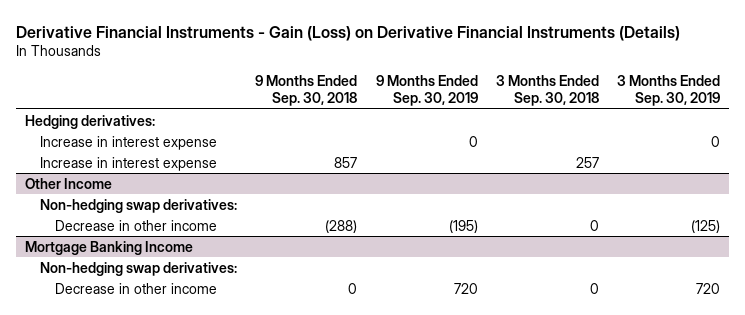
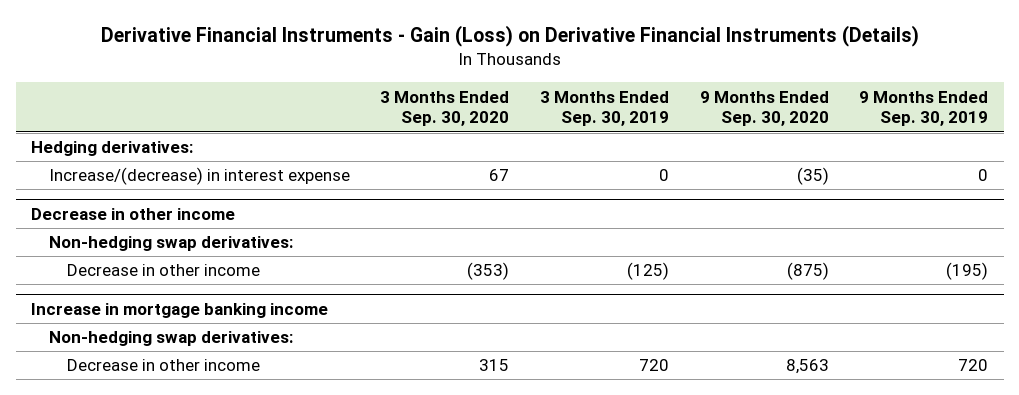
- | 9 Months Ended Sep. 30, 2018 | 9 Months Ended Sep. 30, 2019 | 3 Months Ended Sep. 30, 2018 | 3 Months Ended Sep. 30, 2019
+ | 3 Months Ended Sep. 30, 2020 | 3 Months Ended Sep. 30, 2019 | 9 Months Ended Sep. 30, 2020 | 9 Months Ended Sep. 30, 2019
- Increase in interest expense | | 0 | | 0
- Increase in interest expense | 857 | | 257 |
- Other Income
+ Increase/(decrease) in interest expense | 67 | 0 | (35) | 0
+ Decrease in other income
- Mortgage Banking Income
+ Increase in mortgage banking income

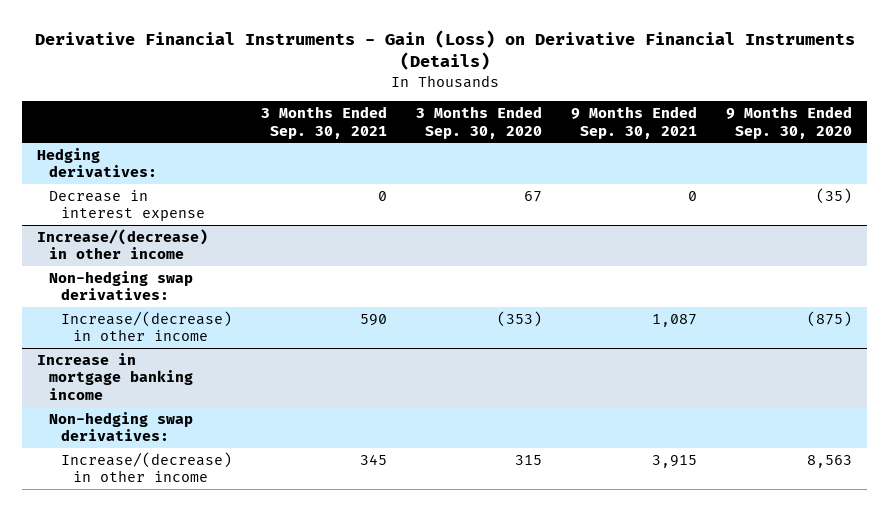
- | 3 Months Ended Sep. 30, 2020 | 3 Months Ended Sep. 30, 2019 | 9 Months Ended Sep. 30, 2020 | 9 Months Ended Sep. 30, 2019
+ | 3 Months Ended Sep. 30, 2021 | 3 Months Ended Sep. 30, 2020 | 9 Months Ended Sep. 30, 2021 | 9 Months Ended Sep. 30, 2020
- Increase/(decrease) in interest expense | 67 | 0 | (35) | 0
- Decrease in other income
+ Decrease in interest expense | 0 | 67 | 0 | (35)
+ Increase/(decrease) in other income
- Decrease in other income | (353) | (125) | (875) | (195)
+ Increase/(decrease) in other income | 590 | (353) | 1,087 | (875)
@ Increase in mortgage banking income
- Decrease in other income | 315 | 720 | 8,563 | 720
+ Increase/(decrease) in other income | 345 | 315 | 3,915 | 8,563

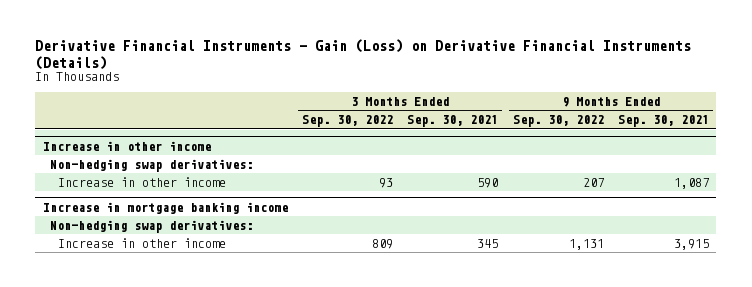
- | 3 Months Ended Sep. 30, 2021 | 3 Months Ended Sep. 30, 2020 | 9 Months Ended Sep. 30, 2021 | 9 Months Ended Sep. 30, 2020
+ | 3 Months Ended Sep. 30, 2022 | 3 Months Ended Sep. 30, 2021 | 9 Months Ended Sep. 30, 2022 | 9 Months Ended Sep. 30, 2021
- Hedging derivatives:
- Decrease in interest expense | 0 | 67 | 0 | (35)
- Increase/(decrease) in other income
+ Increase in other income
- Increase/(decrease) in other income | 590 | (353) | 1,087 | (875)
+ Increase in other income | 93 | 590 | 207 | 1,087
@ Increase in mortgage banking income
- Increase/(decrease) in other income | 345 | 315 | 3,915 | 8,563
+ Increase in other income | 809 | 345 | 1,131 | 3,915

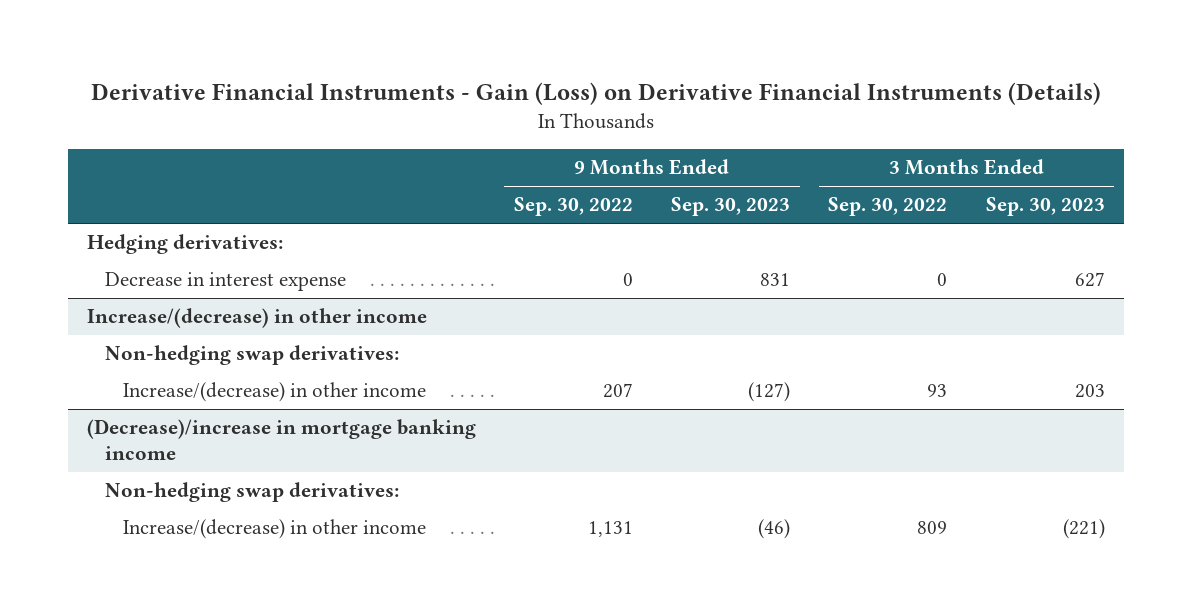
- | 3 Months Ended Sep. 30, 2022 | 3 Months Ended Sep. 30, 2021 | 9 Months Ended Sep. 30, 2022 | 9 Months Ended Sep. 30, 2021
+ | 9 Months Ended Sep. 30, 2022 | 9 Months Ended Sep. 30, 2023 | 3 Months Ended Sep. 30, 2022 | 3 Months Ended Sep. 30, 2023
- Increase in other income
+ Hedging derivatives:
+ Decrease in interest expense | 0 | 831 | 0 | 627
+ Increase/(decrease) in other income
- Increase in other income | 93 | 590 | 207 | 1,087
- Increase in mortgage banking income
+ Increase/(decrease) in other income | 207 | (127) | 93 | 203
+ (Decrease)/increase in mortgage banking income
- Increase in other income | 809 | 345 | 1,131 | 3,915
+ Increase/(decrease) in other income | 1,131 | (46) | 809 | (221)

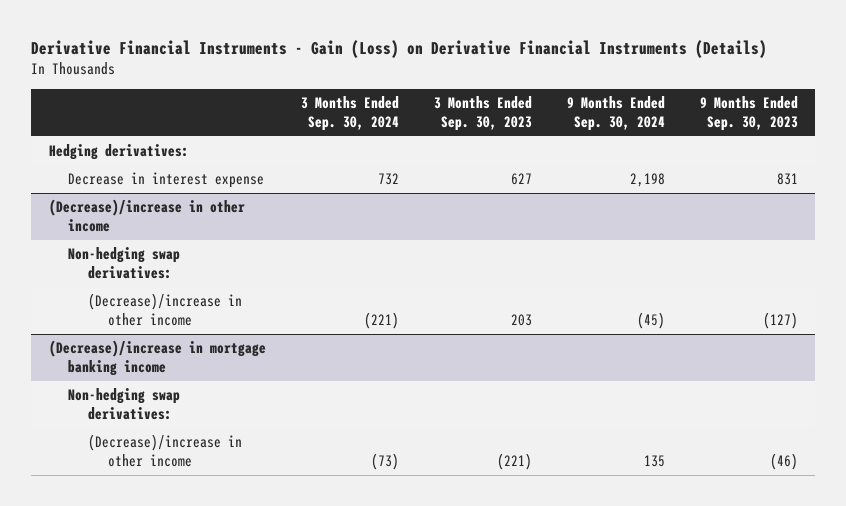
- | 9 Months Ended Sep. 30, 2022 | 9 Months Ended Sep. 30, 2023 | 3 Months Ended Sep. 30, 2022 | 3 Months Ended Sep. 30, 2023
+ | 3 Months Ended Sep. 30, 2024 | 3 Months Ended Sep. 30, 2023 | 9 Months Ended Sep. 30, 2024 | 9 Months Ended Sep. 30, 2023
- Increase/(decrease) in other income
+ (Decrease)/increase in other income
- Increase/(decrease) in other income | 207 | (127) | 93 | 203
+ (Decrease)/increase in other income | (221) | 203 | (45) | (127)
@ (Decrease)/increase in mortgage banking income
- Increase/(decrease) in other income | 1,131 | (46) | 809 | (221)
+ (Decrease)/increase in other income | (73) | (221) | 135 | (46)

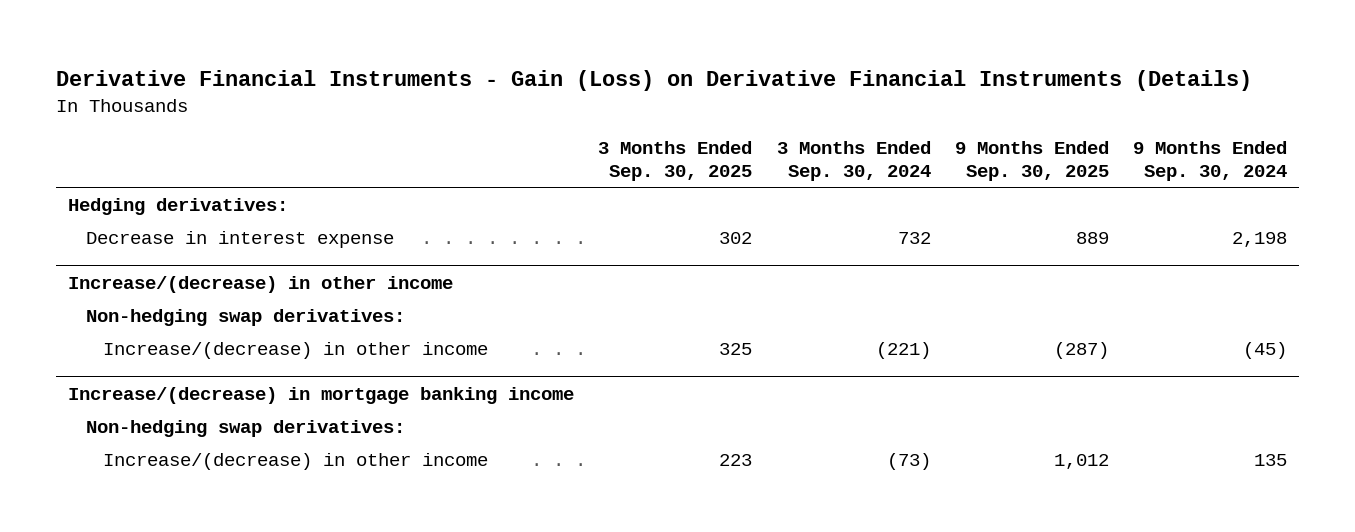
- | 3 Months Ended Sep. 30, 2024 | 3 Months Ended Sep. 30, 2023 | 9 Months Ended Sep. 30, 2024 | 9 Months Ended Sep. 30, 2023
+ | 3 Months Ended Sep. 30, 2025 | 3 Months Ended Sep. 30, 2024 | 9 Months Ended Sep. 30, 2025 | 9 Months Ended Sep. 30, 2024
- (Decrease)/increase in other income
+ Increase/(decrease) in other income
- (Decrease)/increase in other income | (221) | 203 | (45) | (127)
- (Decrease)/increase in mortgage banking income
+ Increase/(decrease) in other income | 325 | (221) | (287) | (45)
+ Increase/(decrease) in mortgage banking income
- (Decrease)/increase in other income | (73) | (221) | 135 | (46)
+ Increase/(decrease) in other income | 223 | (73) | 1,012 | 135

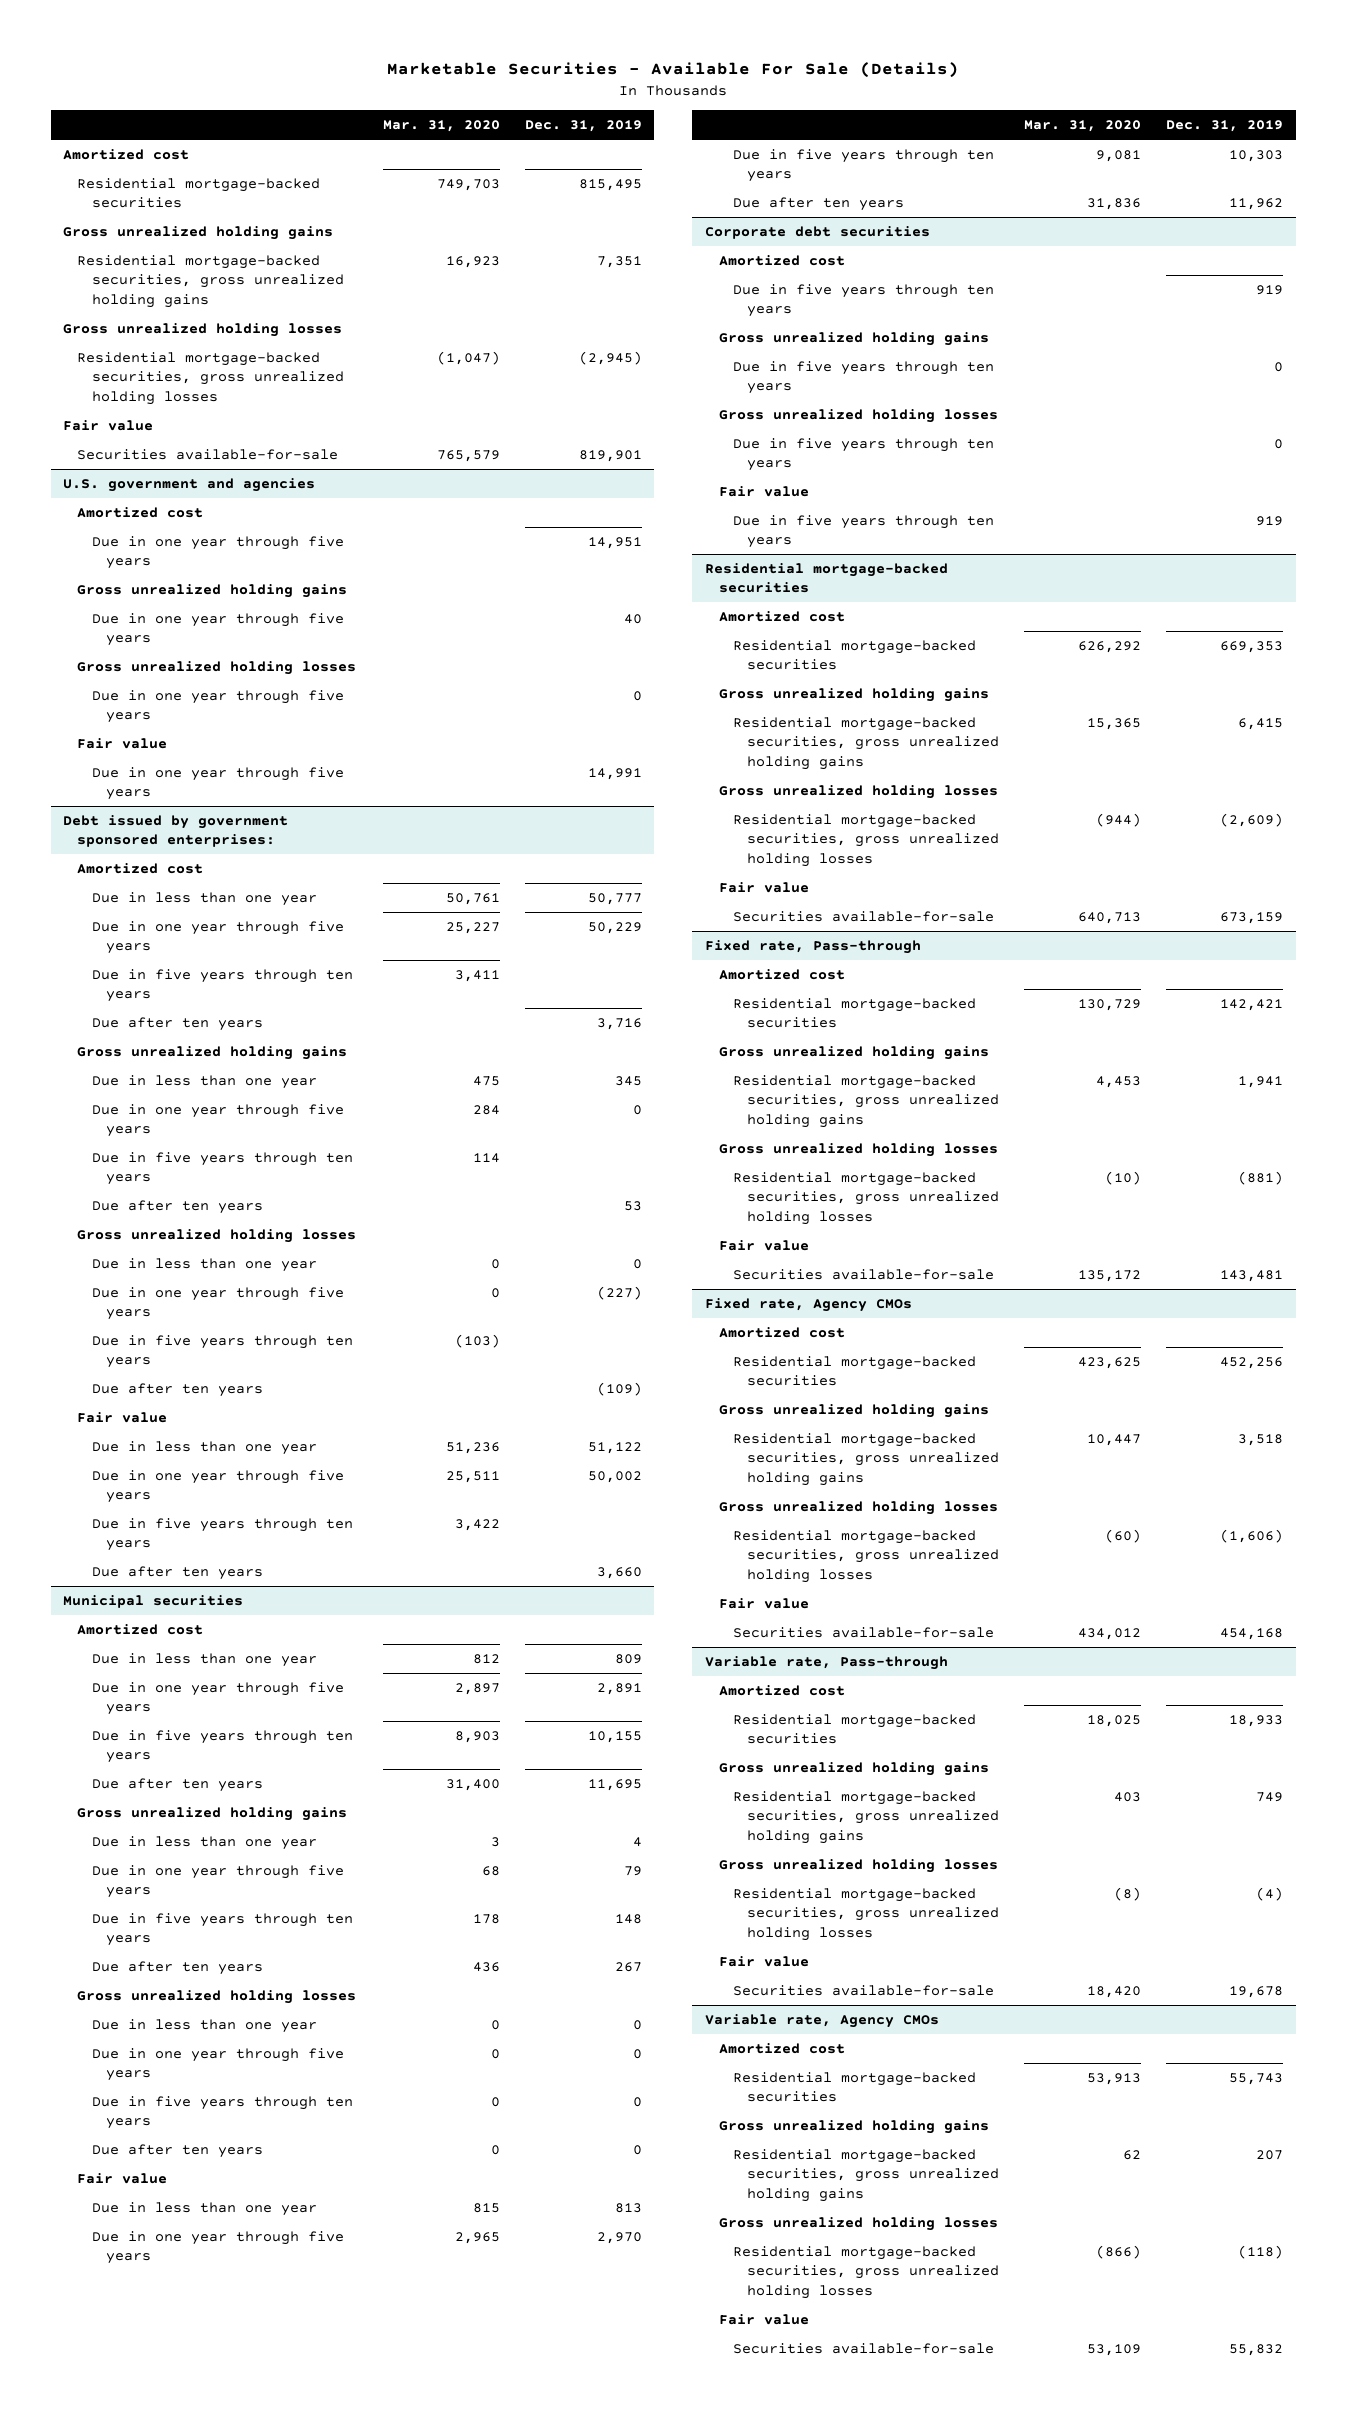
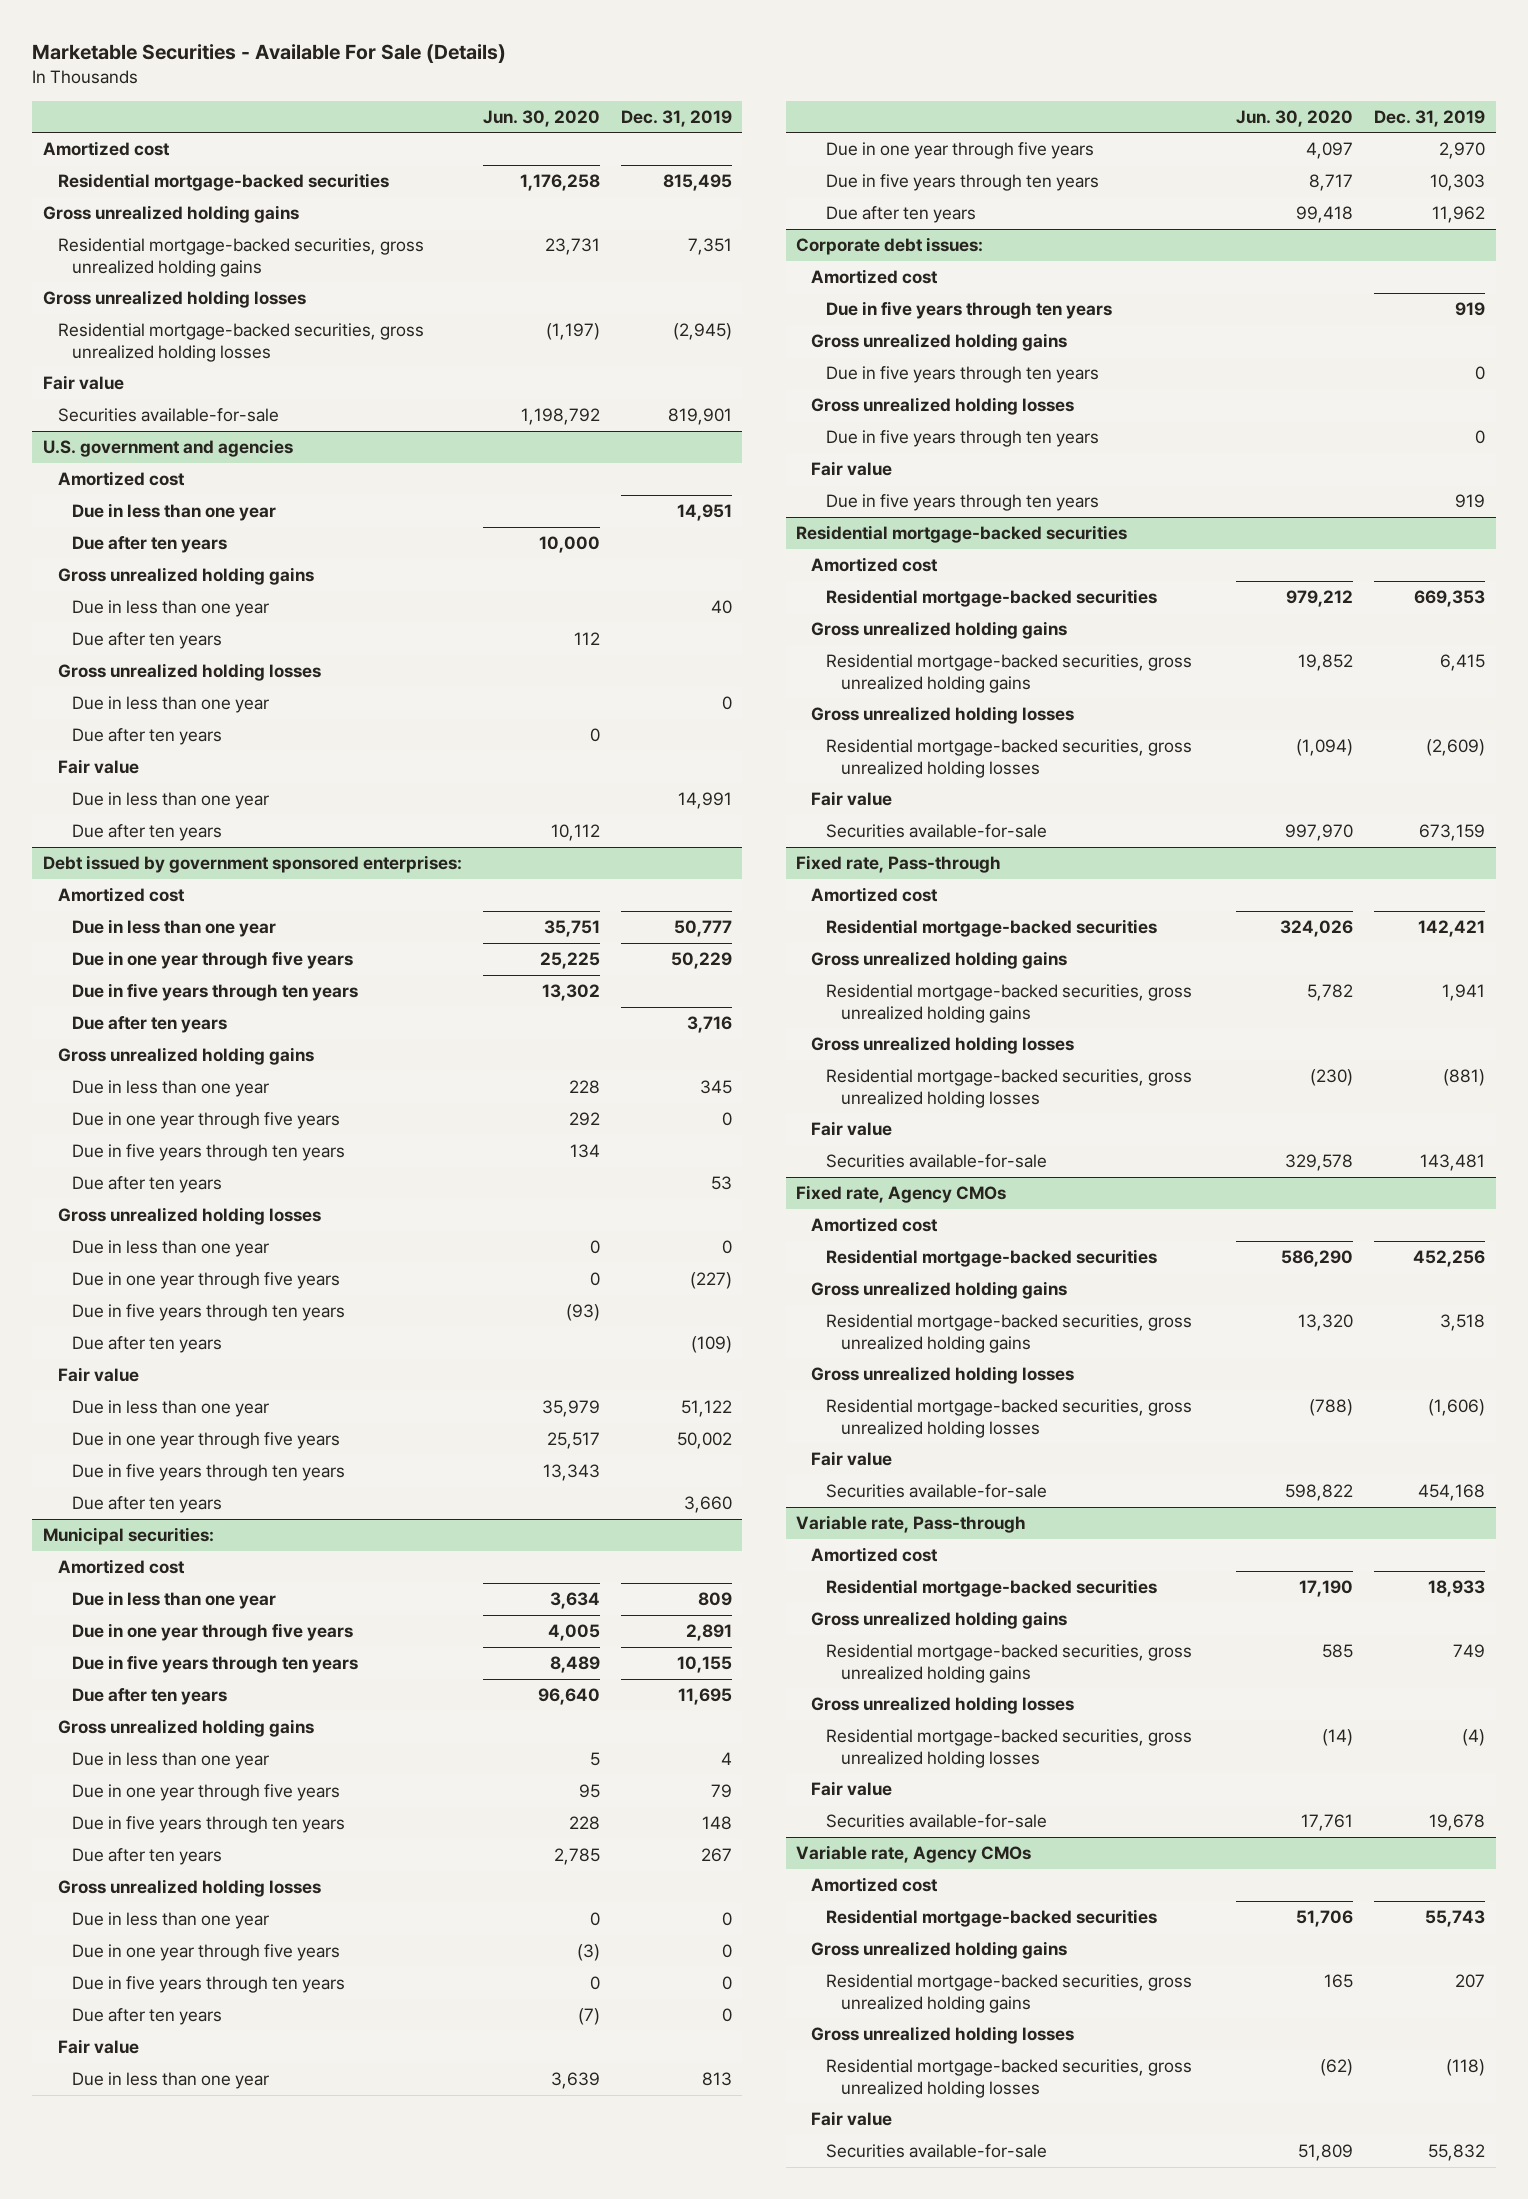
- | Mar. 31, 2020 | Dec. 31, 2019
+ | Jun. 30, 2020 | Dec. 31, 2019
@ U.S. government and agencies
- Due in one year through five years | | 14,951
+ Due in less than one year | | 14,951
+ Due after ten years | 10,000 |
- Due in one year through five years | | 40
+ Due in less than one year | | 40
+ Due after ten years | 112 |
- Due in one year through five years | | 0
+ Due in less than one year | | 0
+ Due after ten years | 0 |
- Due in one year through five years | | 14,991
+ Due in less than one year | | 14,991
+ Due after ten years | 10,112 |
- Municipal securities
+ Municipal securities:
- Corporate debt securities
+ Corporate debt issues:

